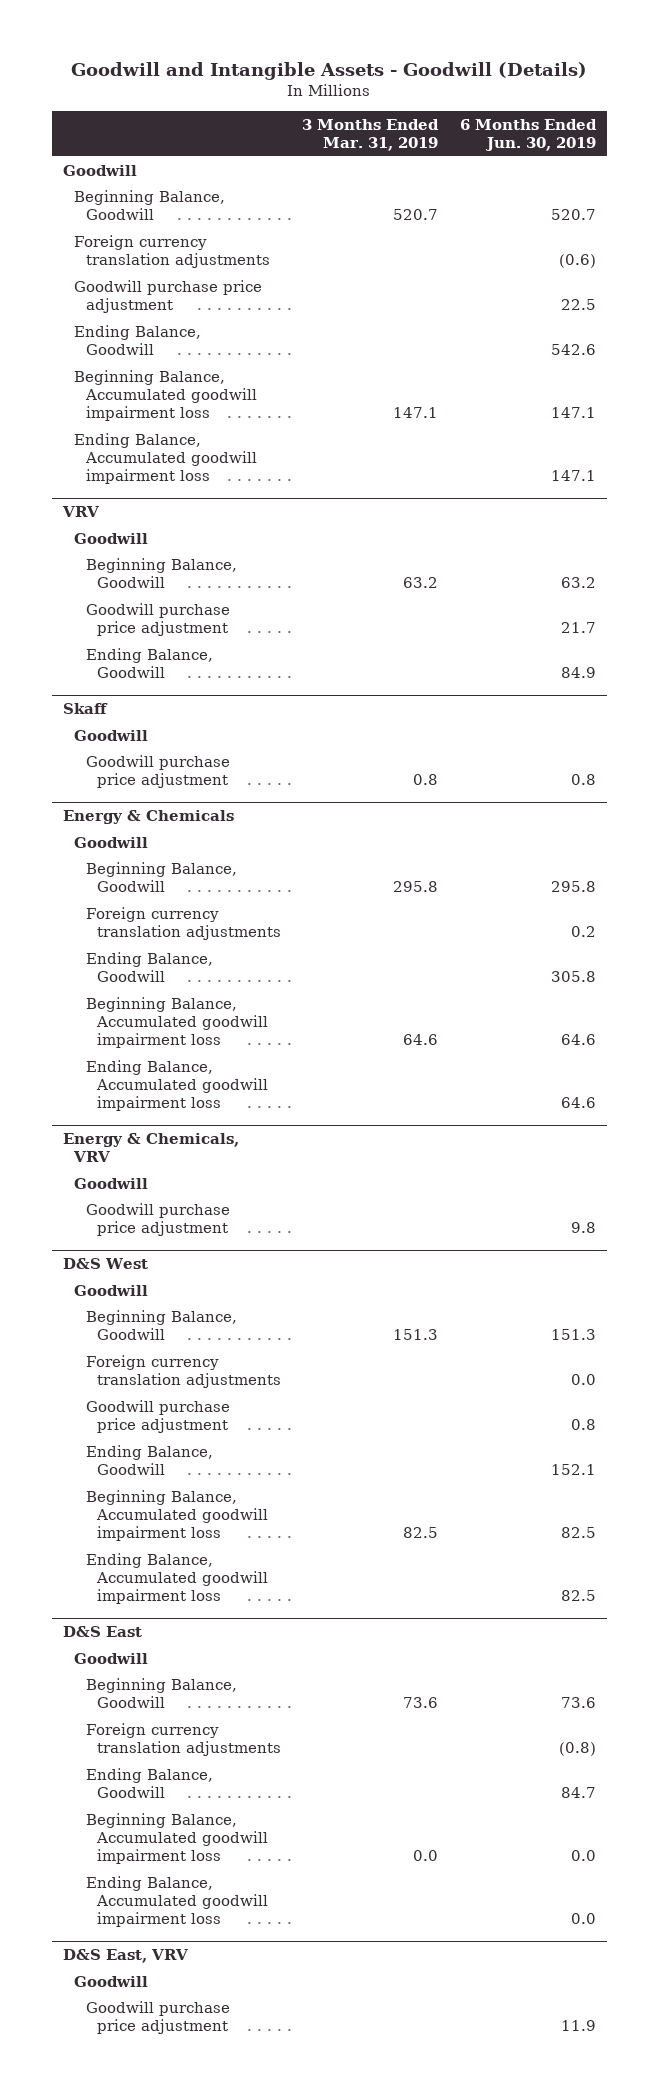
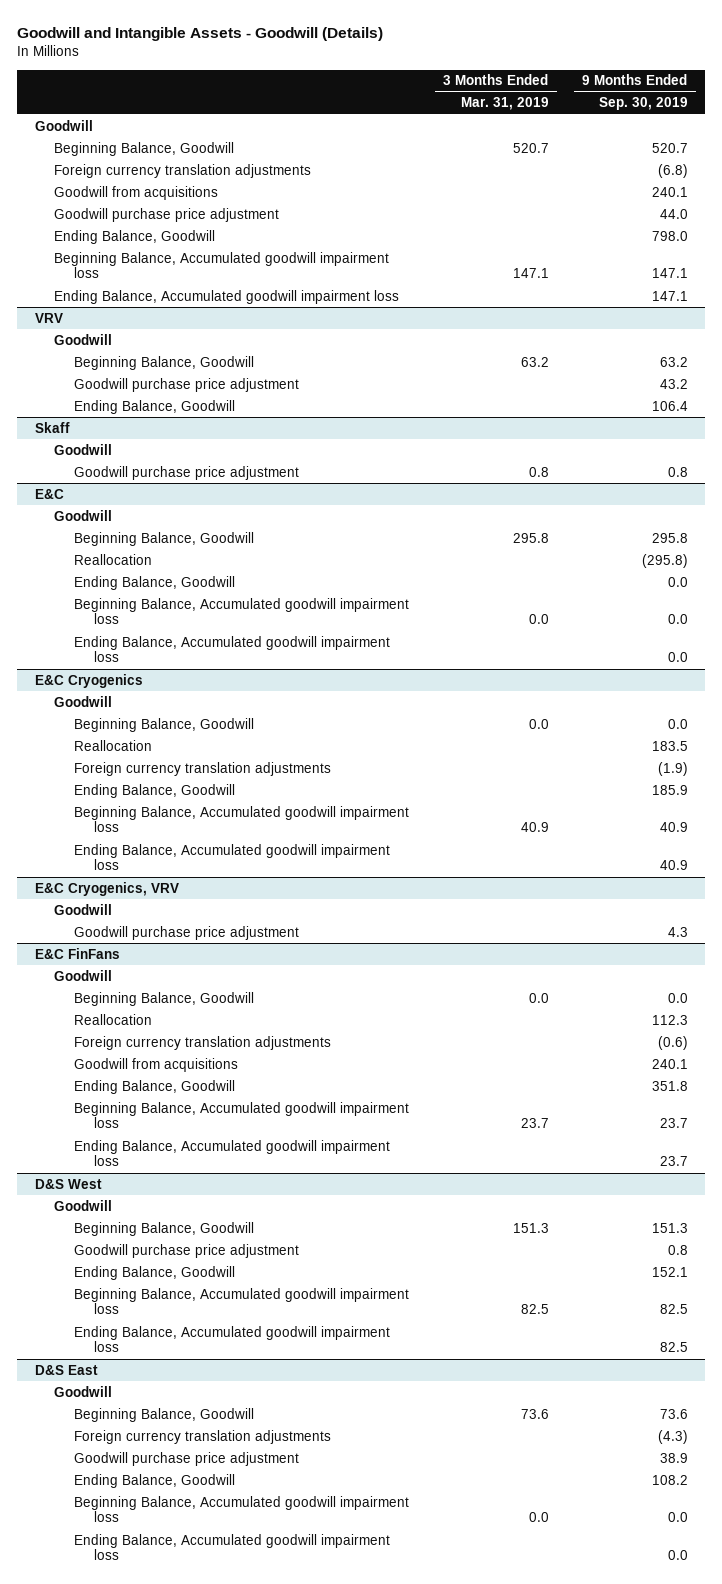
- | 3 Months Ended Mar. 31, 2019 | 6 Months Ended Jun. 30, 2019
+ | 3 Months Ended Mar. 31, 2019 | 9 Months Ended Sep. 30, 2019
+ Goodwill from acquisitions | | 240.1
- Energy & Chemicals
+ E&C
- Foreign currency translation adjustments | | 0.2
+ Reallocation | | (295.8)
- Beginning Balance, Accumulated goodwill impairment loss | 64.6 | 64.6
+ Beginning Balance, Accumulated goodwill impairment loss | 0.0 | 0.0
- Energy & Chemicals, VRV
- Goodwill
- Goodwill purchase price adjustment | | 9.8
+ E&C Cryogenics
+ Goodwill
+ Beginning Balance, Goodwill | 0.0 | 0.0
+ Reallocation | | 183.5
+ Foreign currency translation adjustments | | (1.9)
+ Ending Balance, Goodwill | | 185.9
+ Beginning Balance, Accumulated goodwill impairment loss | 40.9 | 40.9
+ Ending Balance, Accumulated goodwill impairment loss | | 40.9
+ E&C Cryogenics, VRV
+ Goodwill
+ Goodwill purchase price adjustment | | 4.3
+ E&C FinFans
+ Goodwill
+ Beginning Balance, Goodwill | 0.0 | 0.0
+ Reallocation | | 112.3
+ Foreign currency translation adjustments | | (0.6)
+ Goodwill from acquisitions | | 240.1
+ Ending Balance, Goodwill | | 351.8
+ Beginning Balance, Accumulated goodwill impairment loss | 23.7 | 23.7
+ Ending Balance, Accumulated goodwill impairment loss | | 23.7
@ D&S West
- Foreign currency translation adjustments | | 0.0
@ D&S East
+ Goodwill purchase price adjustment | | 38.9
- D&S East, VRV
- Goodwill
- Goodwill purchase price adjustment | | 11.9

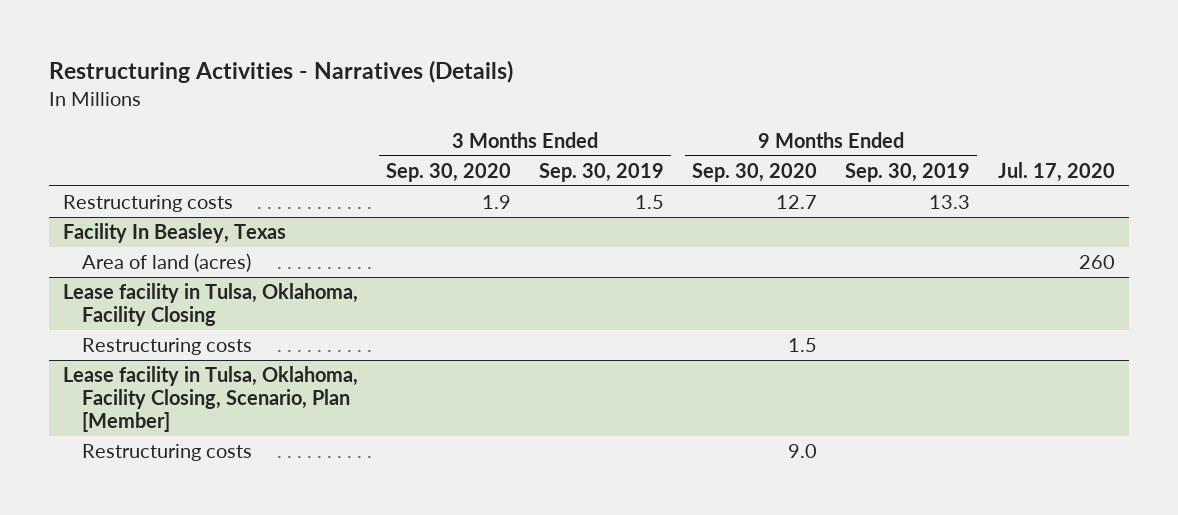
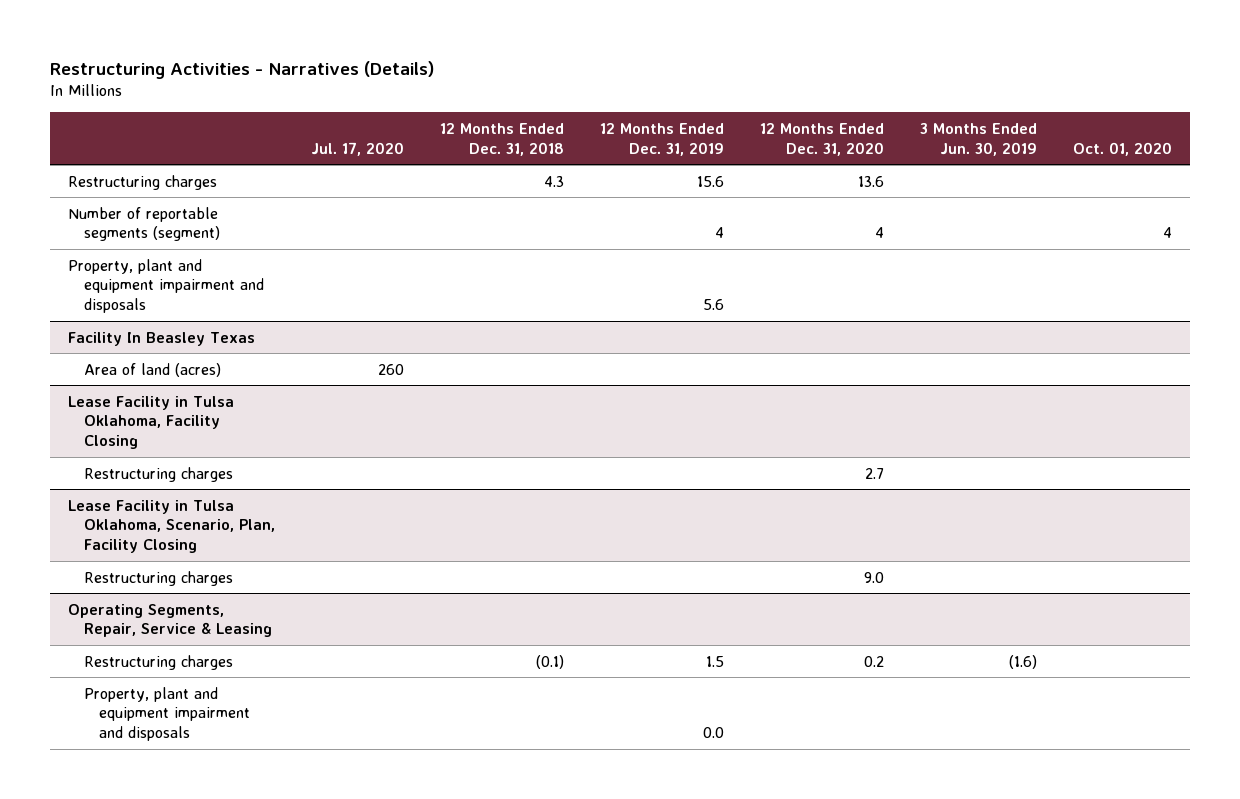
- | 3 Months Ended Sep. 30, 2020 | 3 Months Ended Sep. 30, 2019 | 9 Months Ended Sep. 30, 2020 | 9 Months Ended Sep. 30, 2019 | Jul. 17, 2020
+ | Jul. 17, 2020 | 12 Months Ended Dec. 31, 2018 | 12 Months Ended Dec. 31, 2019 | 12 Months Ended Dec. 31, 2020 | 3 Months Ended Jun. 30, 2019 | Oct. 01, 2020
- Restructuring costs | 1.9 | 1.5 | 12.7 | 13.3 |
- Facility In Beasley, Texas
+ Restructuring charges | | 4.3 | 15.6 | 13.6 | |
+ Number of reportable segments (segment) | | | 4 | 4 | | 4
+ Property, plant and equipment impairment and disposals | | | 5.6 | | |
+ Facility In Beasley Texas
- Lease facility in Tulsa, Oklahoma, Facility Closing
- Restructuring costs | | | 1.5 | |
- Lease facility in Tulsa, Oklahoma, Facility Closing, Scenario, Plan [Member]
- Restructuring costs | | | 9.0 | |
+ Lease Facility in Tulsa Oklahoma, Facility Closing
+ Restructuring charges | | | | 2.7 | |
+ Lease Facility in Tulsa Oklahoma, Scenario, Plan, Facility Closing
+ Restructuring charges | | | | 9.0 | |
+ Operating Segments, Repair, Service & Leasing
+ Restructuring charges | | (0.1) | 1.5 | 0.2 | (1.6) |
+ Property, plant and equipment impairment and disposals | | | 0.0 | | |

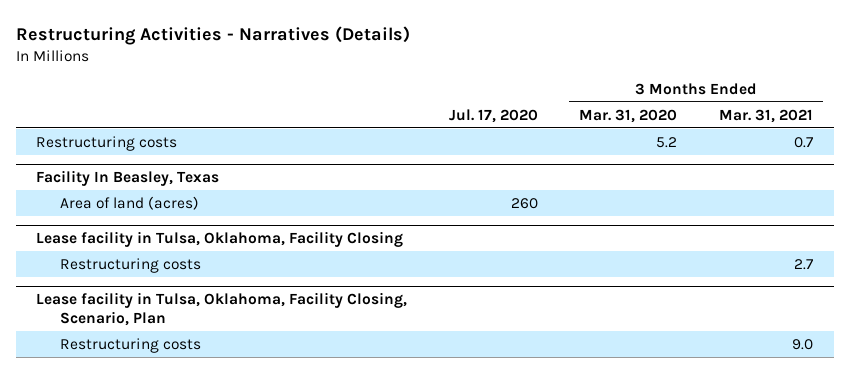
- | Jul. 17, 2020 | 12 Months Ended Dec. 31, 2018 | 12 Months Ended Dec. 31, 2019 | 12 Months Ended Dec. 31, 2020 | 3 Months Ended Jun. 30, 2019 | Oct. 01, 2020
+ | Jul. 17, 2020 | 3 Months Ended Mar. 31, 2020 | 3 Months Ended Mar. 31, 2021
- Restructuring charges | | 4.3 | 15.6 | 13.6 | |
- Number of reportable segments (segment) | | | 4 | 4 | | 4
- Property, plant and equipment impairment and disposals | | | 5.6 | | |
- Facility In Beasley Texas
+ Restructuring costs | | 5.2 | 0.7
+ Facility In Beasley, Texas
- Lease Facility in Tulsa Oklahoma, Facility Closing
- Restructuring charges | | | | 2.7 | |
- Lease Facility in Tulsa Oklahoma, Scenario, Plan, Facility Closing
- Restructuring charges | | | | 9.0 | |
- Operating Segments, Repair, Service & Leasing
- Restructuring charges | | (0.1) | 1.5 | 0.2 | (1.6) |
- Property, plant and equipment impairment and disposals | | | 0.0 | | |
+ Lease facility in Tulsa, Oklahoma, Facility Closing
+ Restructuring costs | | | 2.7
+ Lease facility in Tulsa, Oklahoma, Facility Closing, Scenario, Plan
+ Restructuring costs | | | 9.0

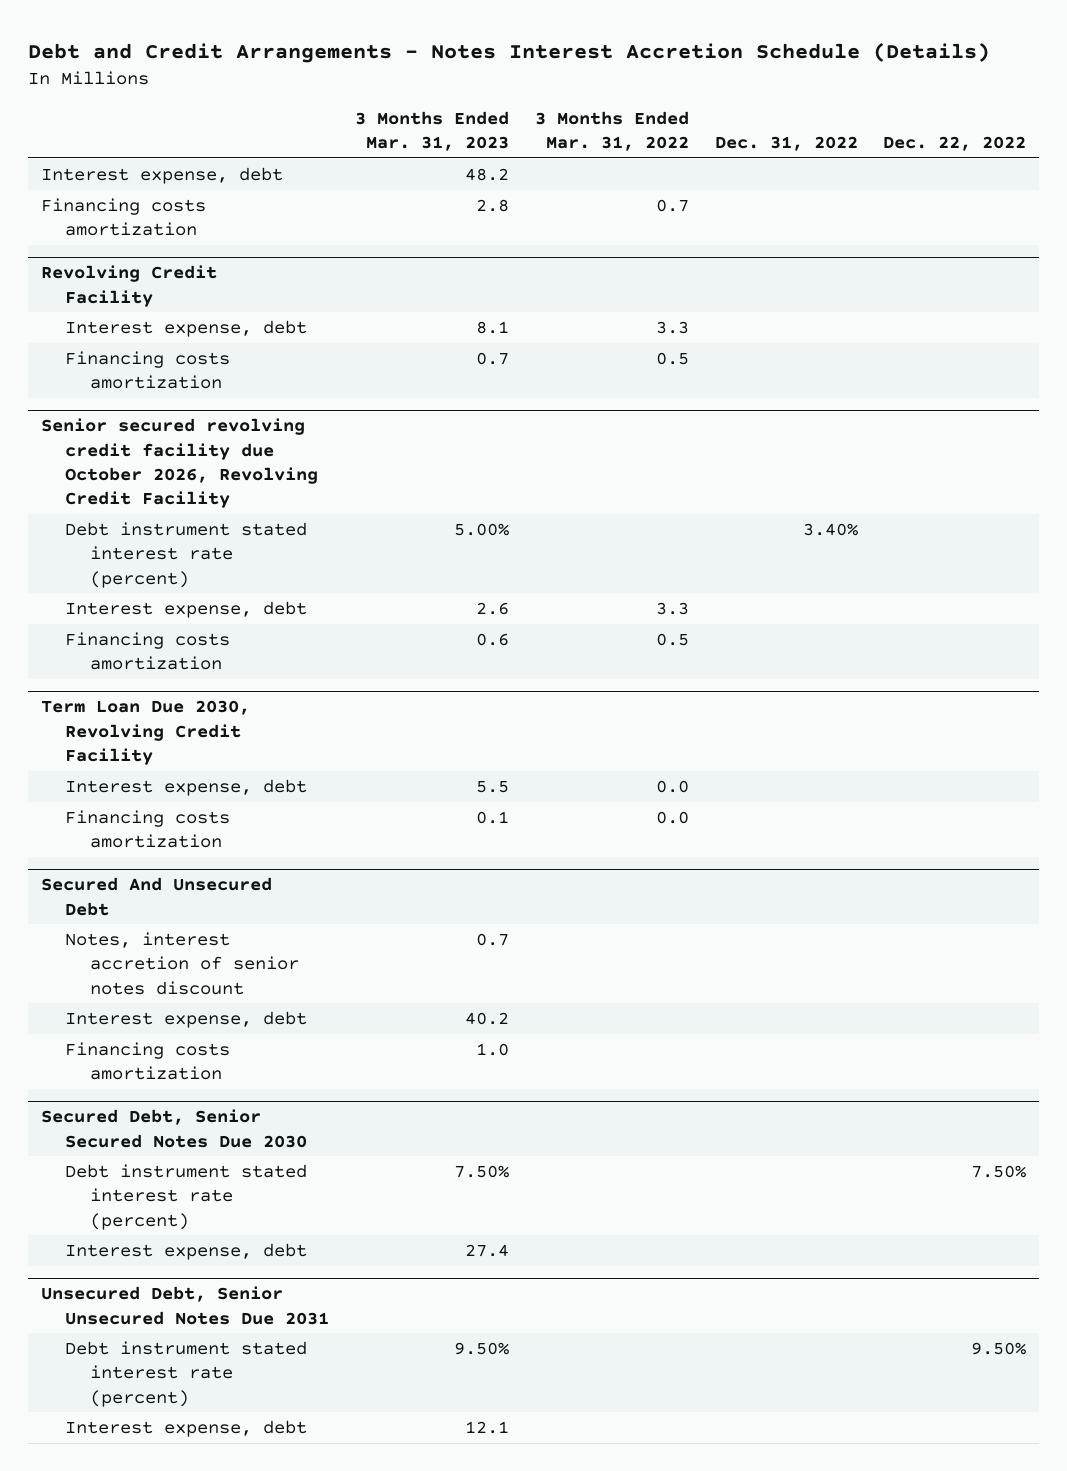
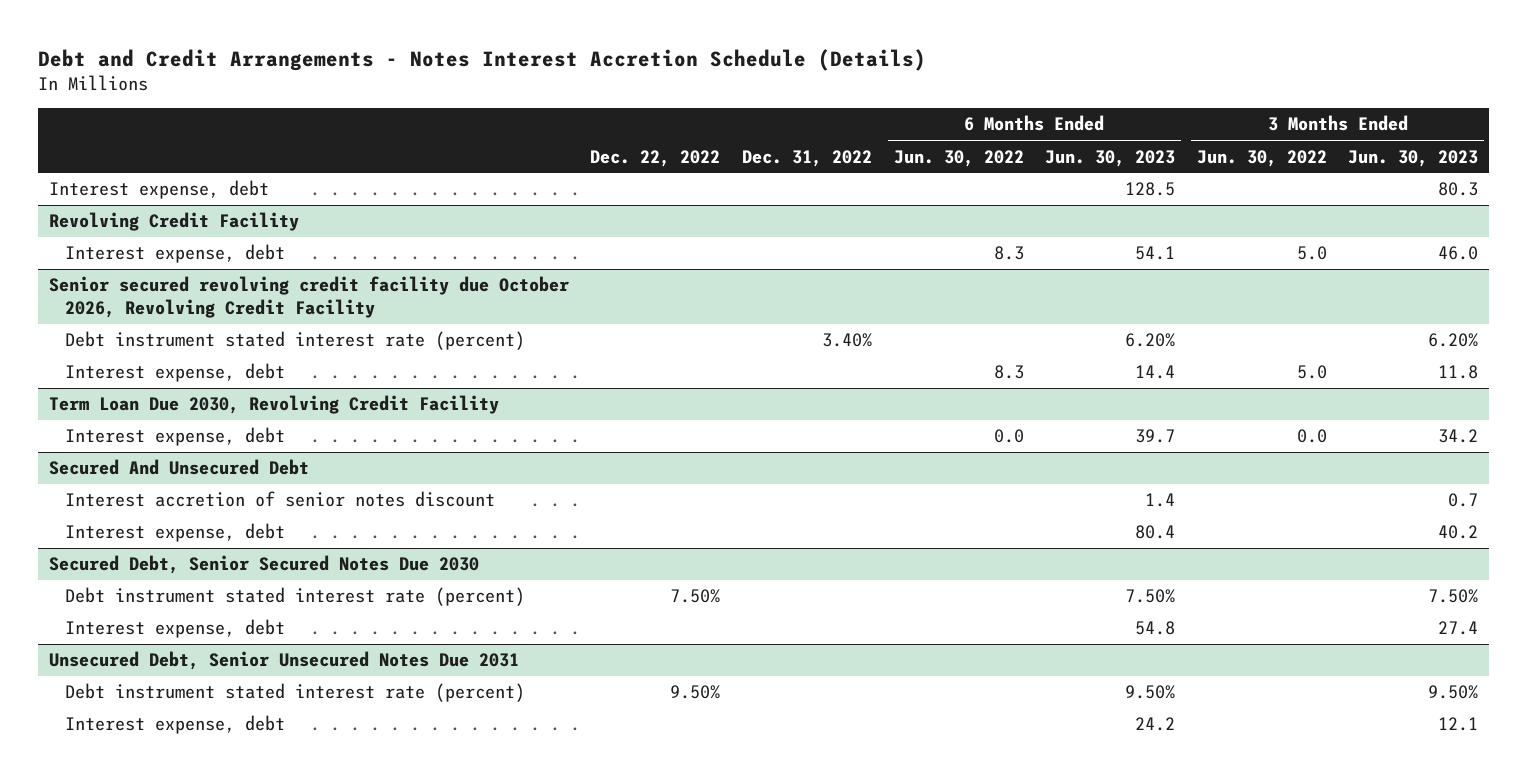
- | 3 Months Ended Mar. 31, 2023 | 3 Months Ended Mar. 31, 2022 | Dec. 31, 2022 | Dec. 22, 2022
+ | Dec. 22, 2022 | Dec. 31, 2022 | 6 Months Ended Jun. 30, 2022 | 6 Months Ended Jun. 30, 2023 | 3 Months Ended Jun. 30, 2022 | 3 Months Ended Jun. 30, 2023
- Financing costs amortization | 2.8 | 0.7 | |
@ Revolving Credit Facility
- Financing costs amortization | 0.7 | 0.5 | |
@ Senior secured revolving credit facility due October 2026, Revolving Credit Facility
- Financing costs amortization | 0.6 | 0.5 | |
@ Term Loan Due 2030, Revolving Credit Facility
- Financing costs amortization | 0.1 | 0.0 | |
@ Secured And Unsecured Debt
- Notes, interest accretion of senior notes discount | 0.7 | | |
+ Interest accretion of senior notes discount | | | | 1.4 | | 0.7
- Financing costs amortization | 1.0 | | |

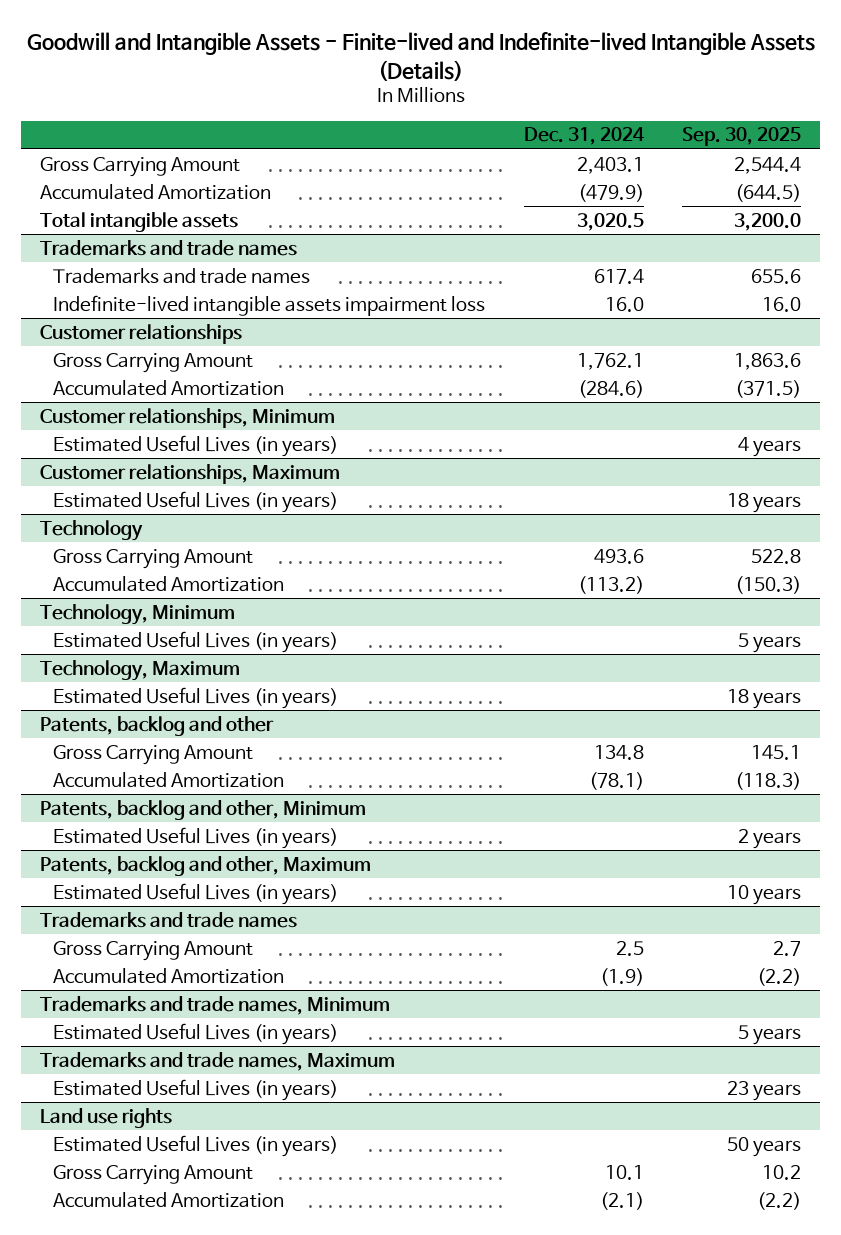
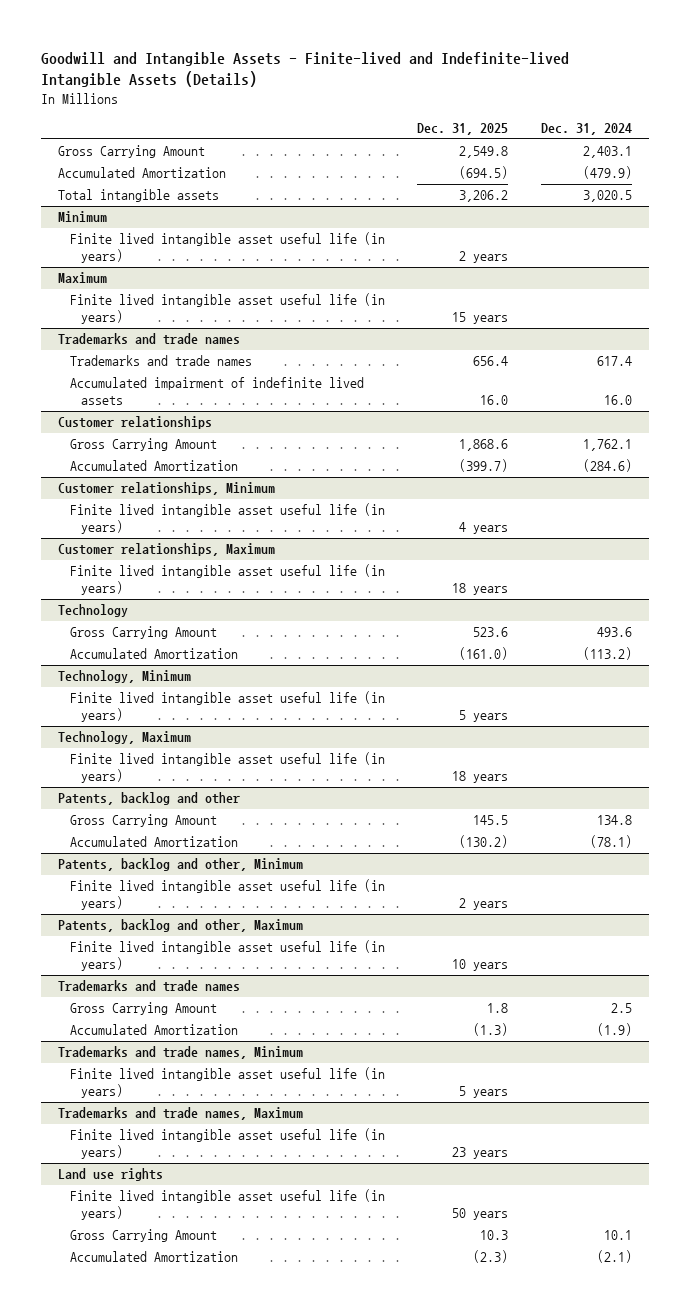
- | Dec. 31, 2024 | Sep. 30, 2025
+ | Dec. 31, 2025 | Dec. 31, 2024
+ Minimum
+ Finite lived intangible asset useful life (in years) | 2 years |
+ Maximum
+ Finite lived intangible asset useful life (in years) | 15 years |
@ Trademarks and trade names
- Indefinite-lived intangible assets impairment loss | 16.0 | 16.0
+ Accumulated impairment of indefinite lived assets | 16.0 | 16.0
@ Customer relationships, Minimum
- Estimated Useful Lives (in years) | | 4 years
+ Finite lived intangible asset useful life (in years) | 4 years |
@ Customer relationships, Maximum
- Estimated Useful Lives (in years) | | 18 years
+ Finite lived intangible asset useful life (in years) | 18 years |
@ Technology, Minimum
- Estimated Useful Lives (in years) | | 5 years
+ Finite lived intangible asset useful life (in years) | 5 years |
@ Technology, Maximum
- Estimated Useful Lives (in years) | | 18 years
+ Finite lived intangible asset useful life (in years) | 18 years |
@ Patents, backlog and other, Minimum
- Estimated Useful Lives (in years) | | 2 years
+ Finite lived intangible asset useful life (in years) | 2 years |
@ Patents, backlog and other, Maximum
- Estimated Useful Lives (in years) | | 10 years
+ Finite lived intangible asset useful life (in years) | 10 years |
@ Trademarks and trade names, Minimum
- Estimated Useful Lives (in years) | | 5 years
+ Finite lived intangible asset useful life (in years) | 5 years |
@ Trademarks and trade names, Maximum
- Estimated Useful Lives (in years) | | 23 years
+ Finite lived intangible asset useful life (in years) | 23 years |
@ Land use rights
- Estimated Useful Lives (in years) | | 50 years
+ Finite lived intangible asset useful life (in years) | 50 years |

